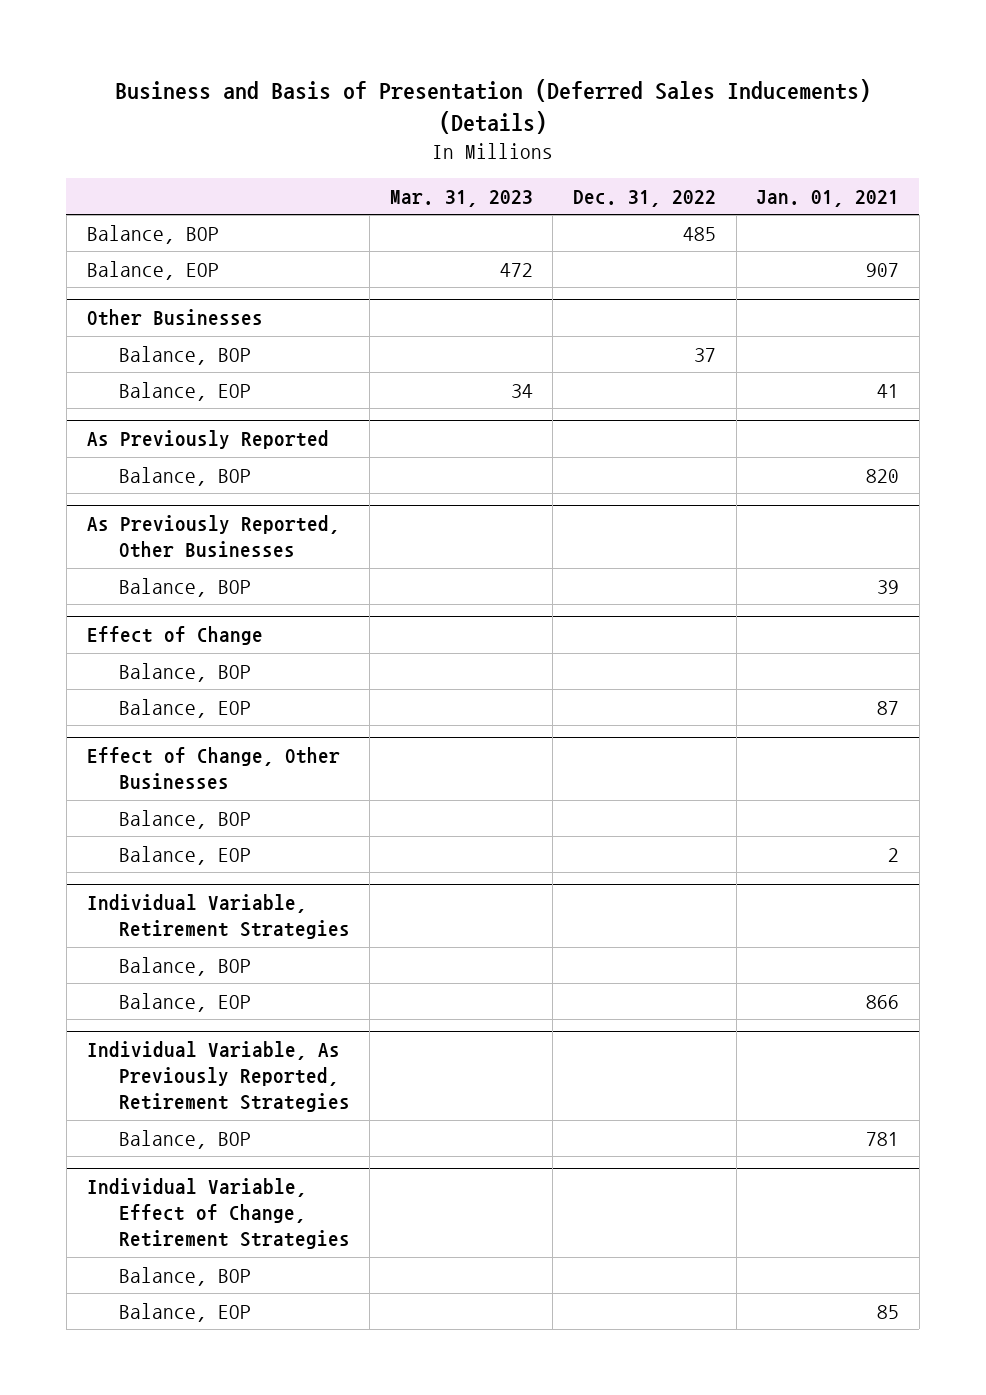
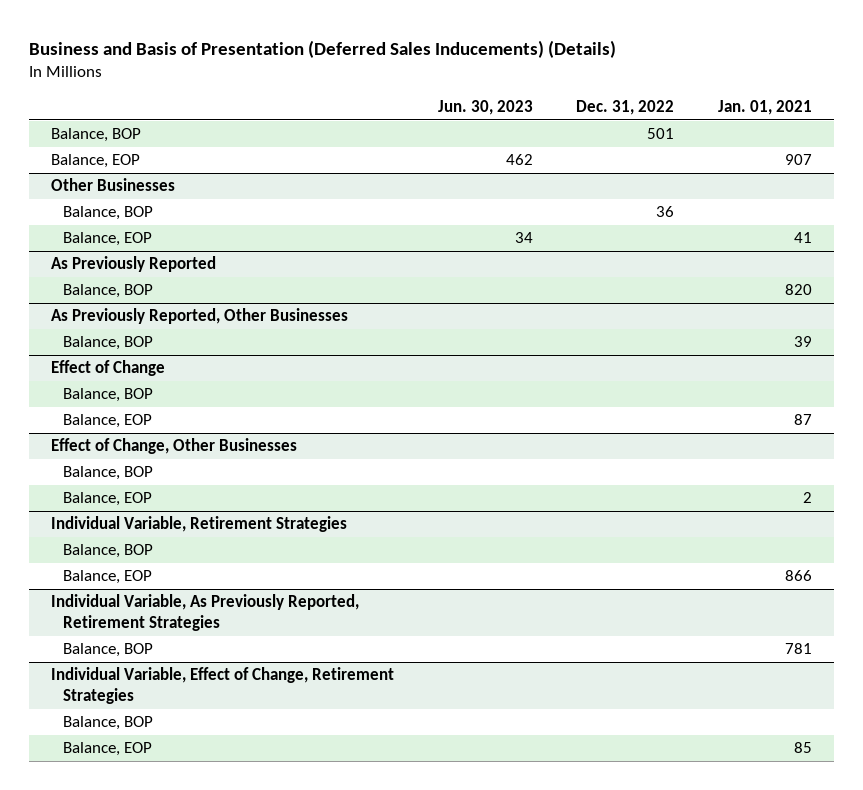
- | Mar. 31, 2023 | Dec. 31, 2022 | Jan. 01, 2021
+ | Jun. 30, 2023 | Dec. 31, 2022 | Jan. 01, 2021
- Balance, BOP | | 485 |
+ Balance, BOP | | 501 |
@ Other Businesses
- Balance, BOP | | 37 |
+ Balance, BOP | | 36 |

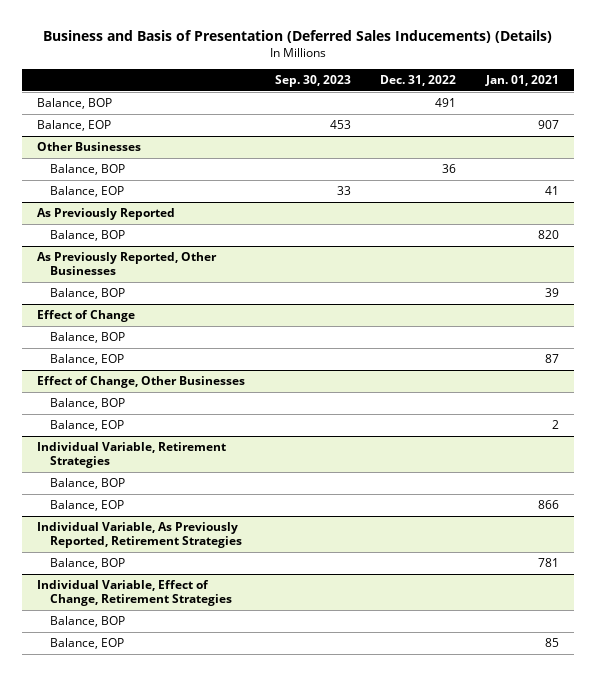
- | Jun. 30, 2023 | Dec. 31, 2022 | Jan. 01, 2021
+ | Sep. 30, 2023 | Dec. 31, 2022 | Jan. 01, 2021
- Balance, BOP | | 501 |
+ Balance, BOP | | 491 |

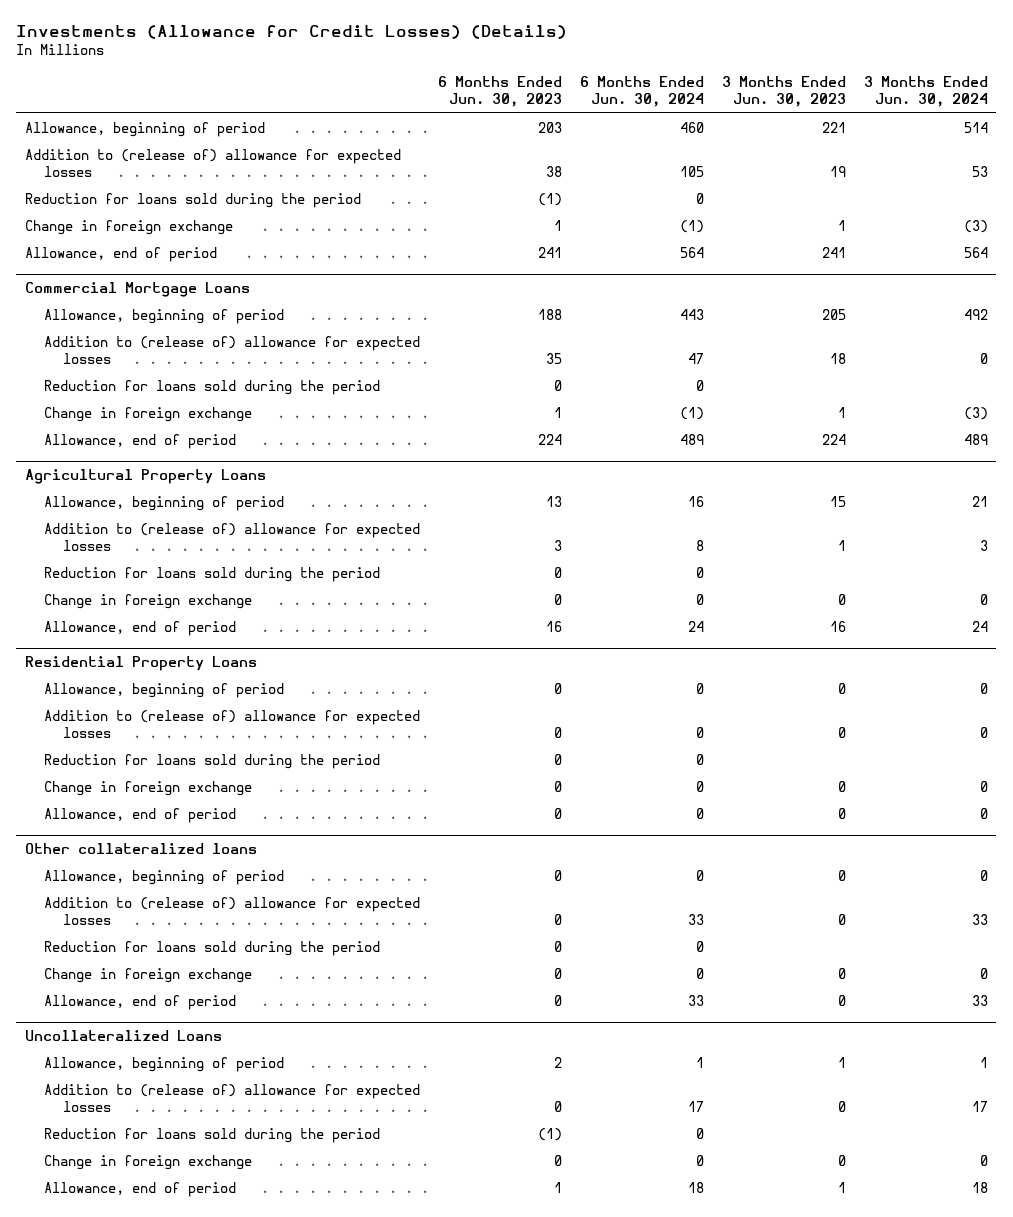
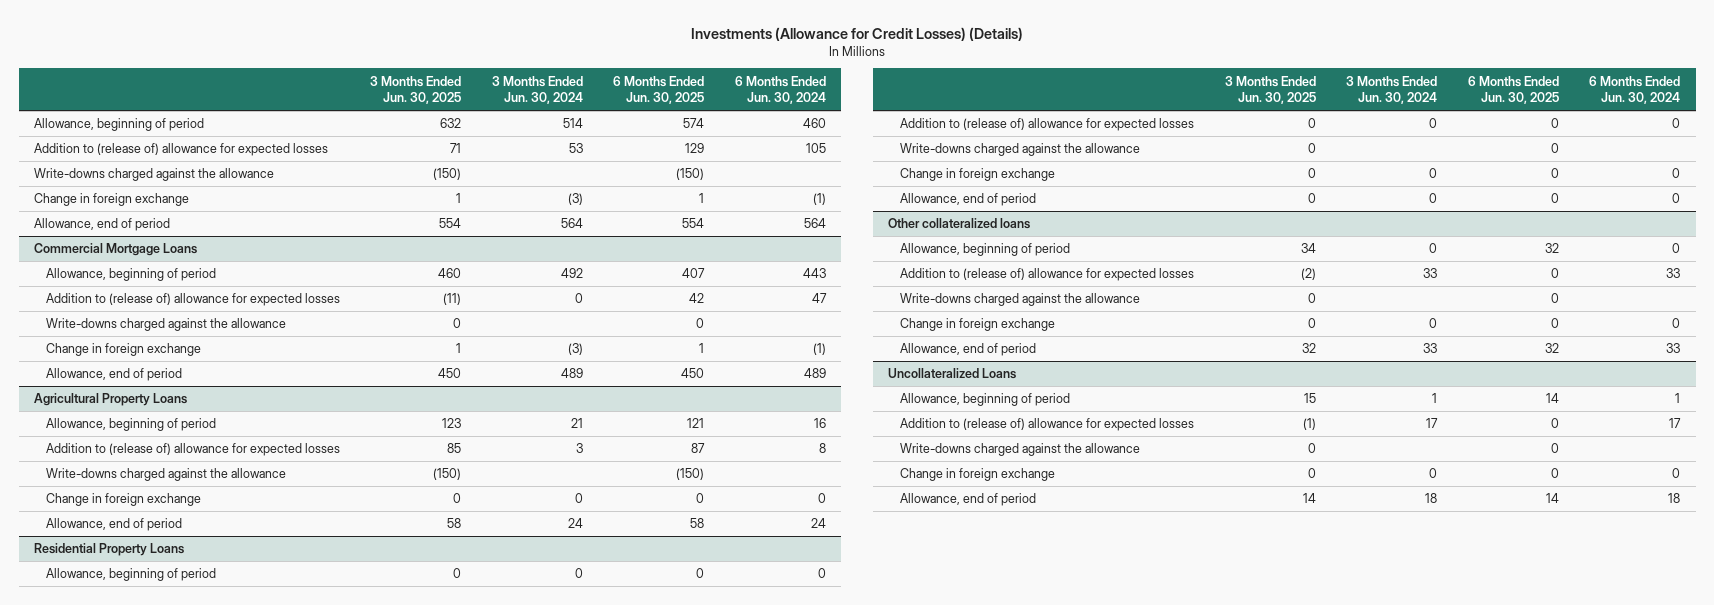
- | 6 Months Ended Jun. 30, 2023 | 6 Months Ended Jun. 30, 2024 | 3 Months Ended Jun. 30, 2023 | 3 Months Ended Jun. 30, 2024
+ | 3 Months Ended Jun. 30, 2025 | 3 Months Ended Jun. 30, 2024 | 6 Months Ended Jun. 30, 2025 | 6 Months Ended Jun. 30, 2024
- Reduction for loans sold during the period | (1) | 0 | |
+ Write-downs charged against the allowance | (150) | | (150) |
@ Commercial Mortgage Loans
- Reduction for loans sold during the period | 0 | 0 | |
+ Write-downs charged against the allowance | 0 | | 0 |
@ Agricultural Property Loans
- Reduction for loans sold during the period | 0 | 0 | |
+ Write-downs charged against the allowance | (150) | | (150) |
@ Residential Property Loans
- Reduction for loans sold during the period | 0 | 0 | |
+ Write-downs charged against the allowance | 0 | | 0 |
@ Other collateralized loans
- Reduction for loans sold during the period | 0 | 0 | |
+ Write-downs charged against the allowance | 0 | | 0 |
@ Uncollateralized Loans
- Reduction for loans sold during the period | (1) | 0 | |
+ Write-downs charged against the allowance | 0 | | 0 |

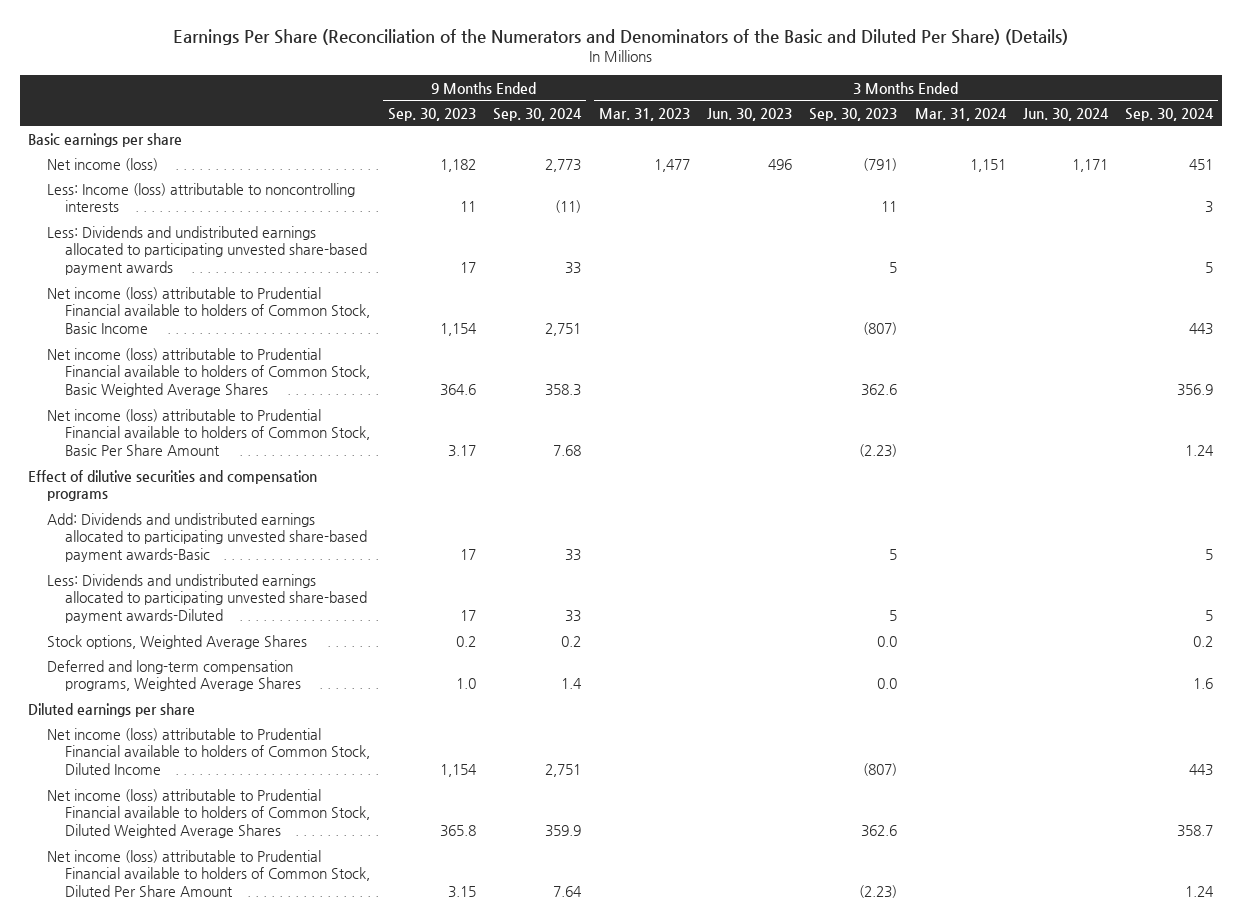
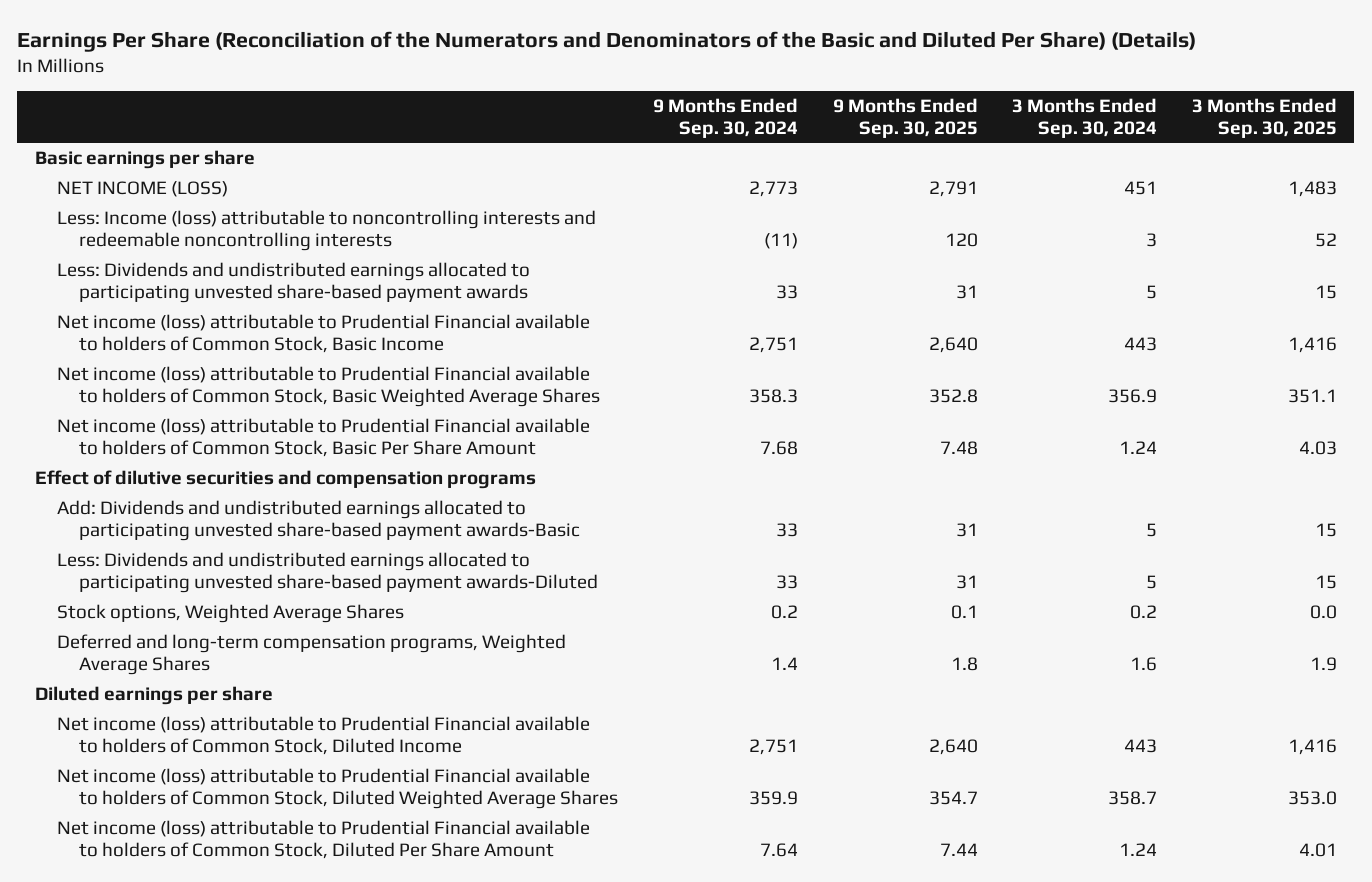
- | 9 Months Ended Sep. 30, 2023 | 9 Months Ended Sep. 30, 2024 | 3 Months Ended Mar. 31, 2023 | 3 Months Ended Jun. 30, 2023 | 3 Months Ended Sep. 30, 2023 | 3 Months Ended Mar. 31, 2024 | 3 Months Ended Jun. 30, 2024 | 3 Months Ended Sep. 30, 2024
+ | 9 Months Ended Sep. 30, 2024 | 9 Months Ended Sep. 30, 2025 | 3 Months Ended Sep. 30, 2024 | 3 Months Ended Sep. 30, 2025
- Net income (loss) | 1,182 | 2,773 | 1,477 | 496 | (791) | 1,151 | 1,171 | 451
- Less: Income (loss) attributable to noncontrolling interests | 11 | (11) | | | 11 | | | 3
+ NET INCOME (LOSS) | 2,773 | 2,791 | 451 | 1,483
+ Less: Income (loss) attributable to noncontrolling interests and redeemable noncontrolling interests | (11) | 120 | 3 | 52

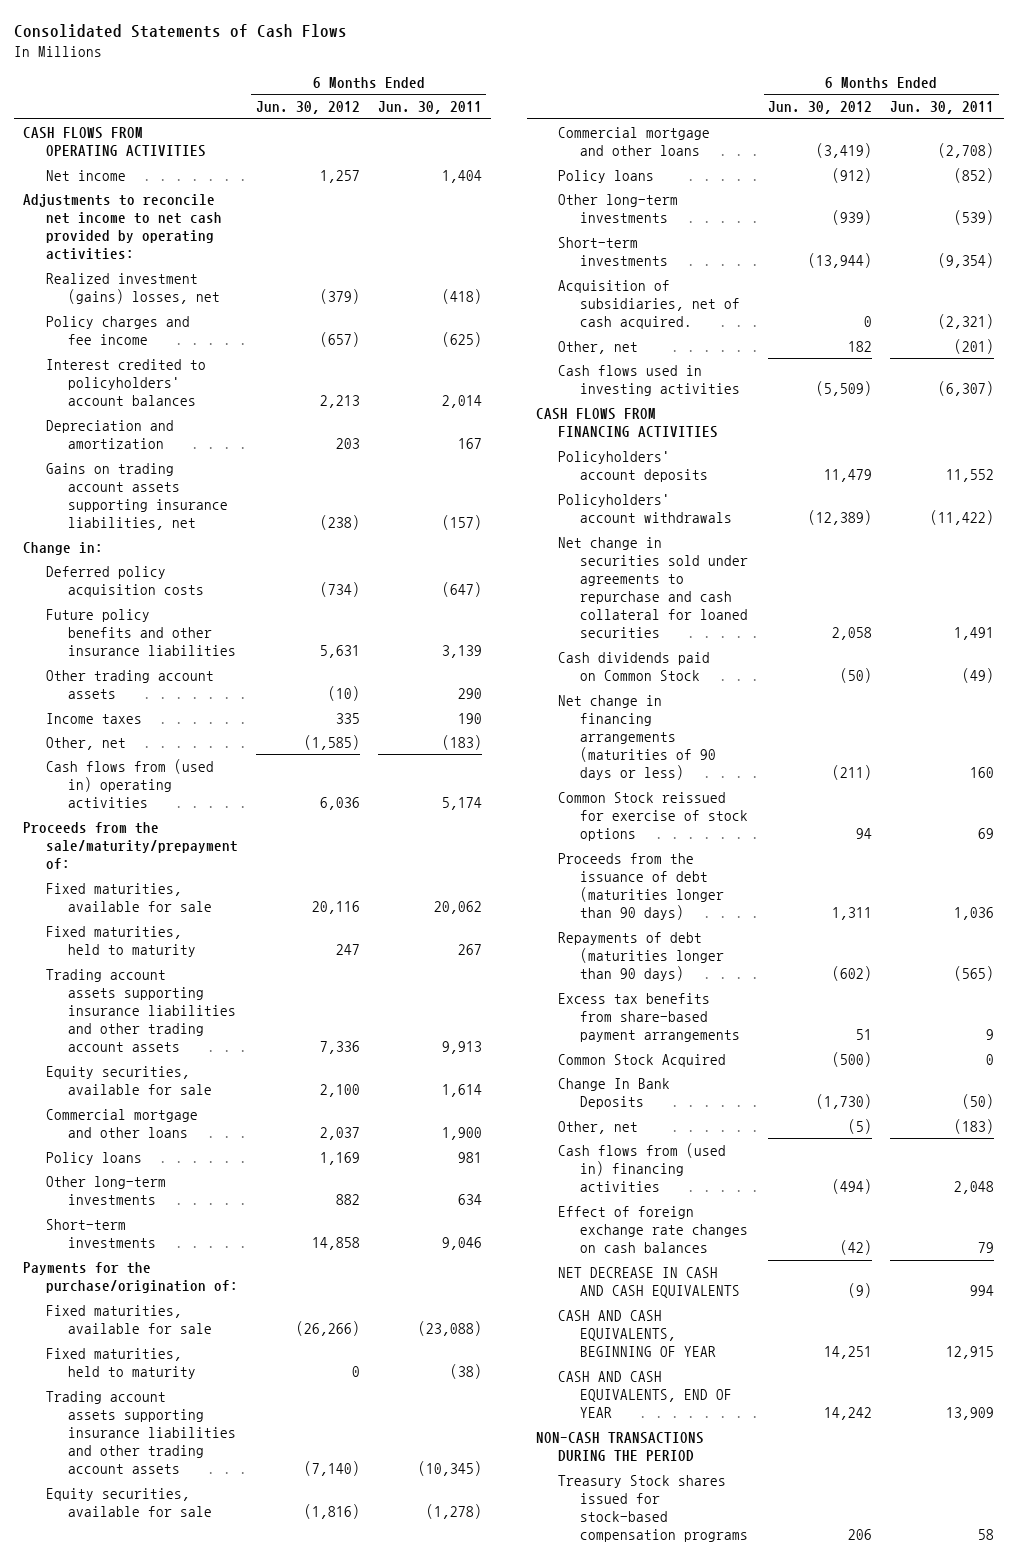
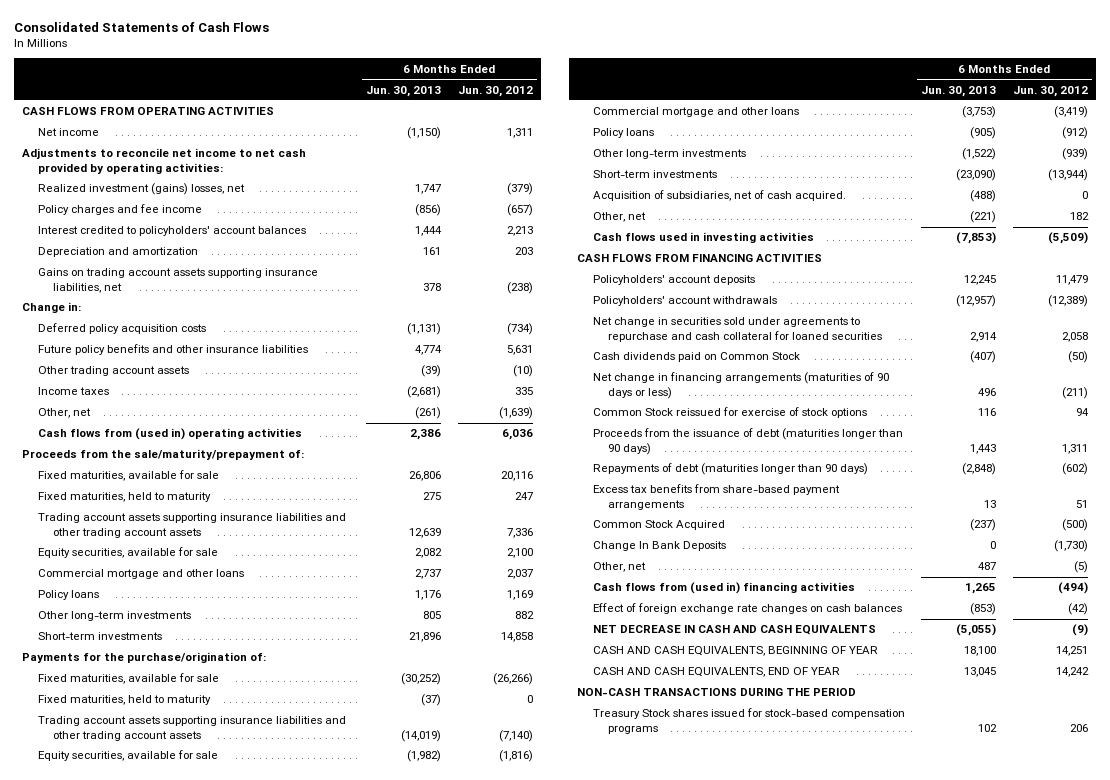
- | 6 Months Ended Jun. 30, 2012 | 6 Months Ended Jun. 30, 2011
+ | 6 Months Ended Jun. 30, 2013 | 6 Months Ended Jun. 30, 2012
- Net income | 1,257 | 1,404
+ Net income | (1,150) | 1,311
- Other, net | (1,585) | (183)
+ Other, net | (261) | (1,639)

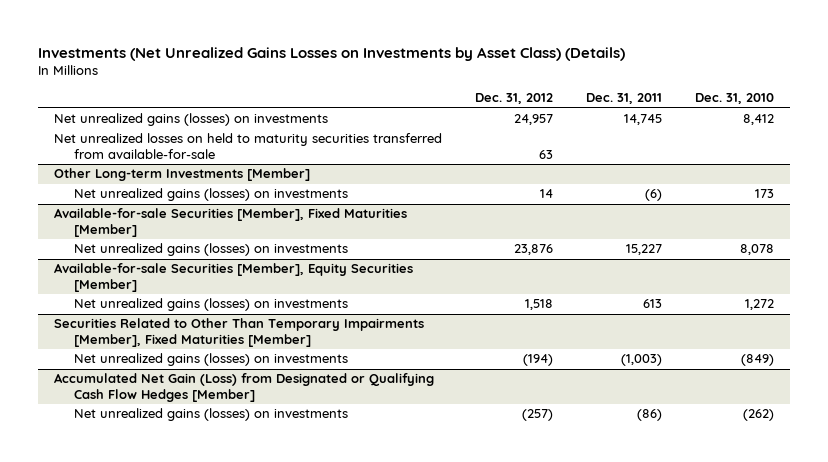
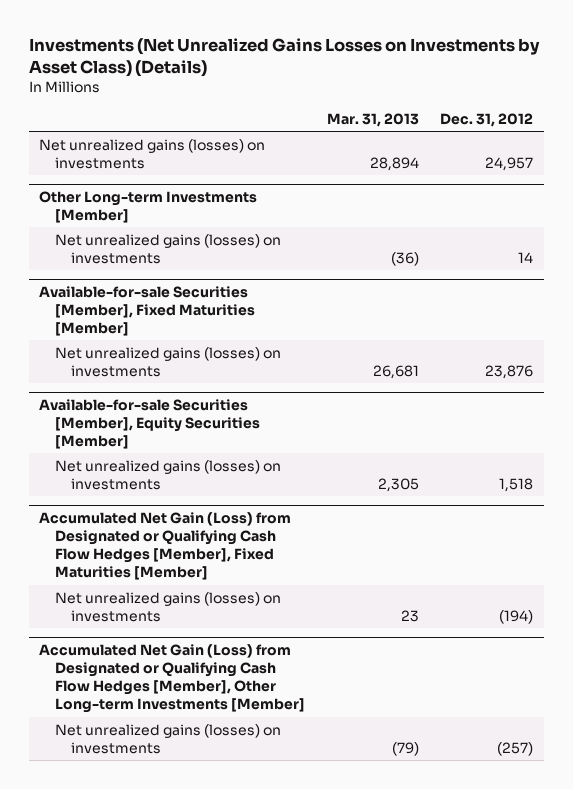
- | Dec. 31, 2012 | Dec. 31, 2011 | Dec. 31, 2010
+ | Mar. 31, 2013 | Dec. 31, 2012
- Net unrealized losses on held to maturity securities transferred from available-for-sale | 63 | |
- Securities Related to Other Than Temporary Impairments [Member], Fixed Maturities [Member]
+ Accumulated Net Gain (Loss) from Designated or Qualifying Cash Flow Hedges [Member], Fixed Maturities [Member]
- Accumulated Net Gain (Loss) from Designated or Qualifying Cash Flow Hedges [Member]
+ Accumulated Net Gain (Loss) from Designated or Qualifying Cash Flow Hedges [Member], Other Long-term Investments [Member]

